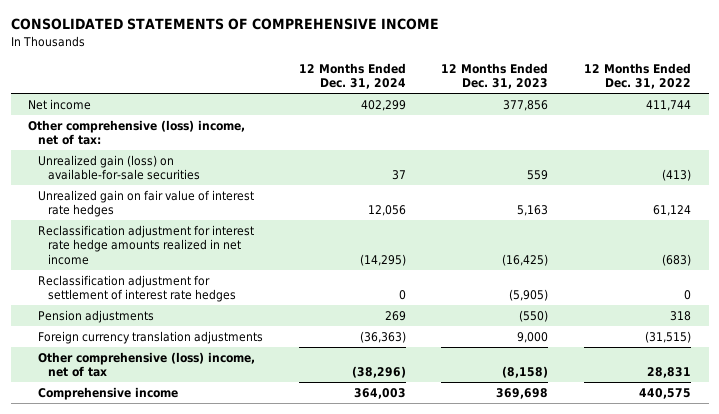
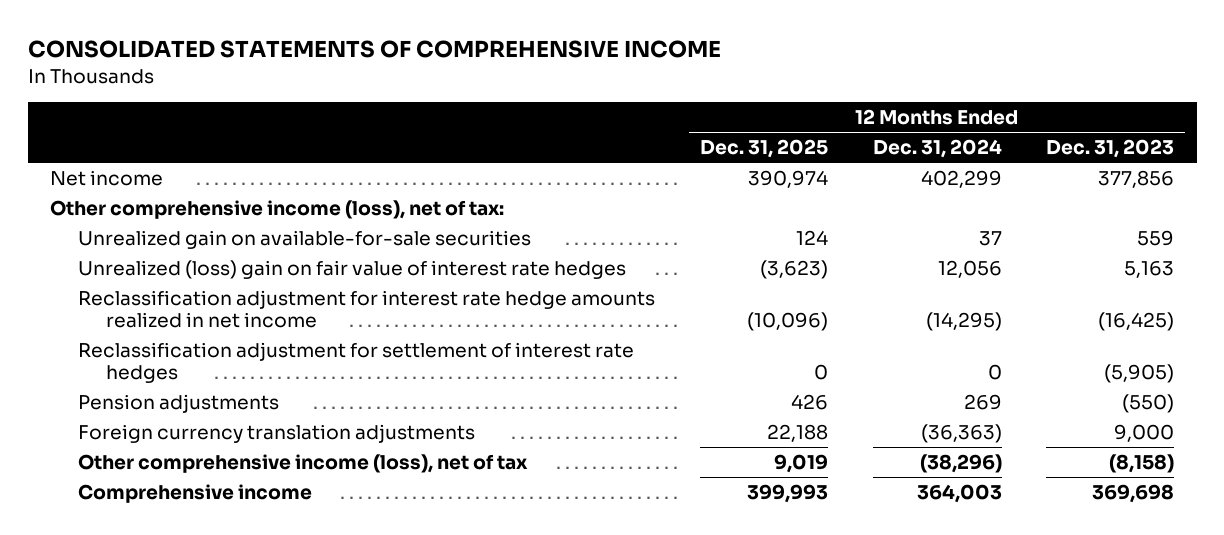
- | 12 Months Ended Dec. 31, 2024 | 12 Months Ended Dec. 31, 2023 | 12 Months Ended Dec. 31, 2022
+ | 12 Months Ended Dec. 31, 2025 | 12 Months Ended Dec. 31, 2024 | 12 Months Ended Dec. 31, 2023
- Other comprehensive (loss) income, net of tax:
- Unrealized gain (loss) on available-for-sale securities | 37 | 559 | (413)
- Unrealized gain on fair value of interest rate hedges | 12,056 | 5,163 | 61,124
+ Other comprehensive income (loss), net of tax:
+ Unrealized gain on available-for-sale securities | 124 | 37 | 559
+ Unrealized (loss) gain on fair value of interest rate hedges | (3,623) | 12,056 | 5,163
- Other comprehensive (loss) income, net of tax | (38,296) | (8,158) | 28,831
+ Other comprehensive income (loss), net of tax | 9,019 | (38,296) | (8,158)

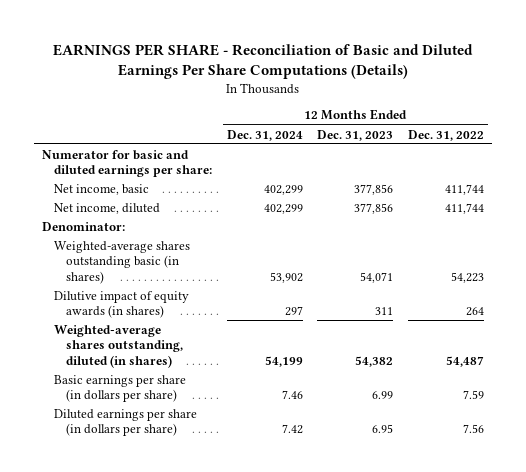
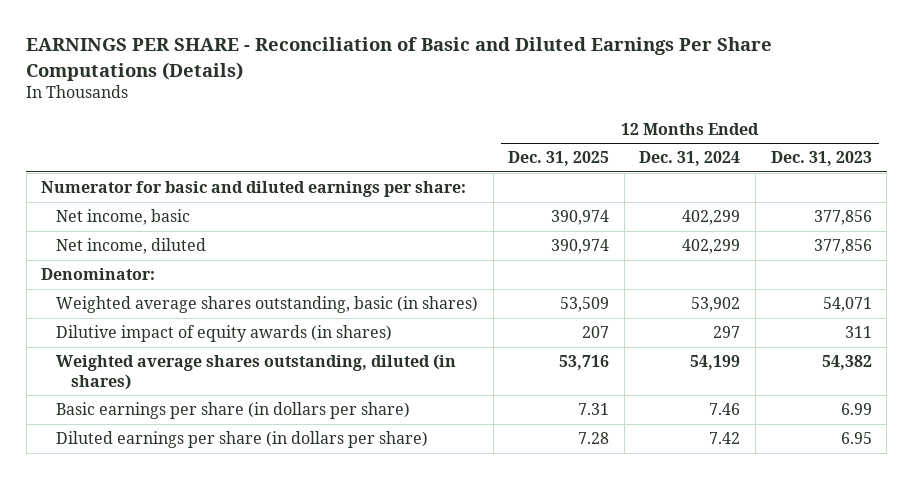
- | 12 Months Ended Dec. 31, 2024 | 12 Months Ended Dec. 31, 2023 | 12 Months Ended Dec. 31, 2022
+ | 12 Months Ended Dec. 31, 2025 | 12 Months Ended Dec. 31, 2024 | 12 Months Ended Dec. 31, 2023
- Weighted-average shares outstanding basic (in shares) | 53,902 | 54,071 | 54,223
+ Weighted average shares outstanding, basic (in shares) | 53,509 | 53,902 | 54,071
- Weighted-average shares outstanding, diluted (in shares) | 54,199 | 54,382 | 54,487
+ Weighted average shares outstanding, diluted (in shares) | 53,716 | 54,199 | 54,382

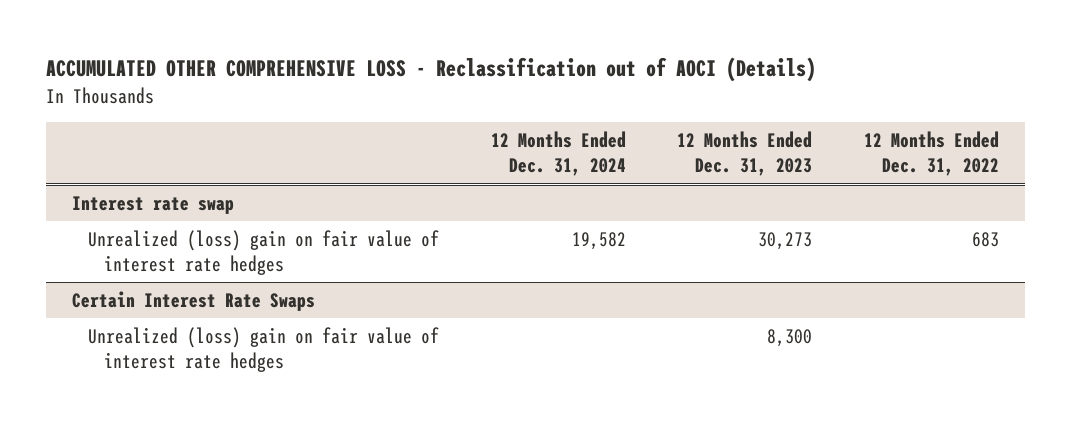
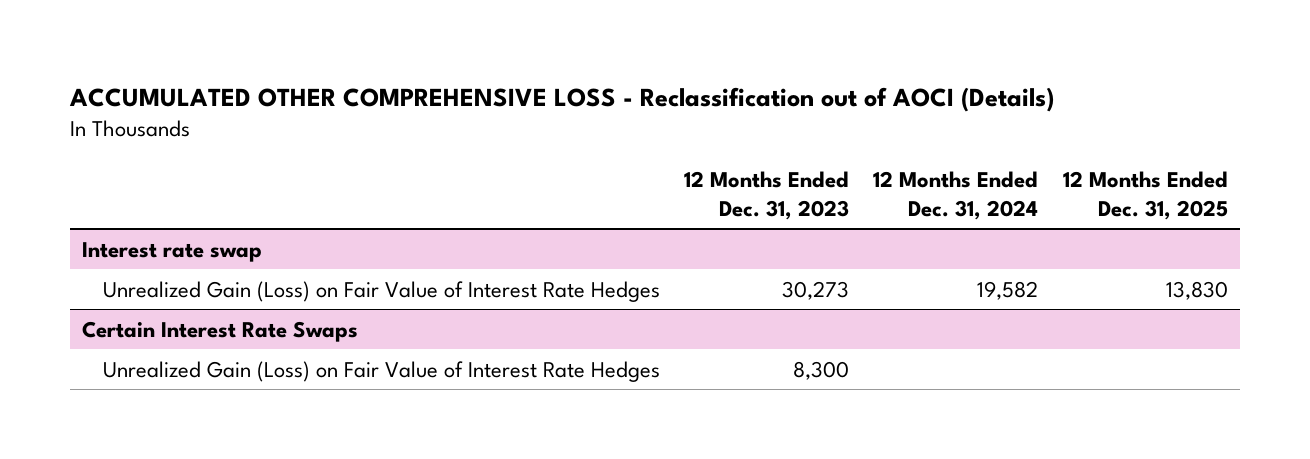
- | 12 Months Ended Dec. 31, 2024 | 12 Months Ended Dec. 31, 2023 | 12 Months Ended Dec. 31, 2022
+ | 12 Months Ended Dec. 31, 2023 | 12 Months Ended Dec. 31, 2024 | 12 Months Ended Dec. 31, 2025
@ Interest rate swap
- Unrealized (loss) gain on fair value of interest rate hedges | 19,582 | 30,273 | 683
+ Unrealized Gain (Loss) on Fair Value of Interest Rate Hedges | 30,273 | 19,582 | 13,830
@ Certain Interest Rate Swaps
- Unrealized (loss) gain on fair value of interest rate hedges | | 8,300 |
+ Unrealized Gain (Loss) on Fair Value of Interest Rate Hedges | 8,300 | |

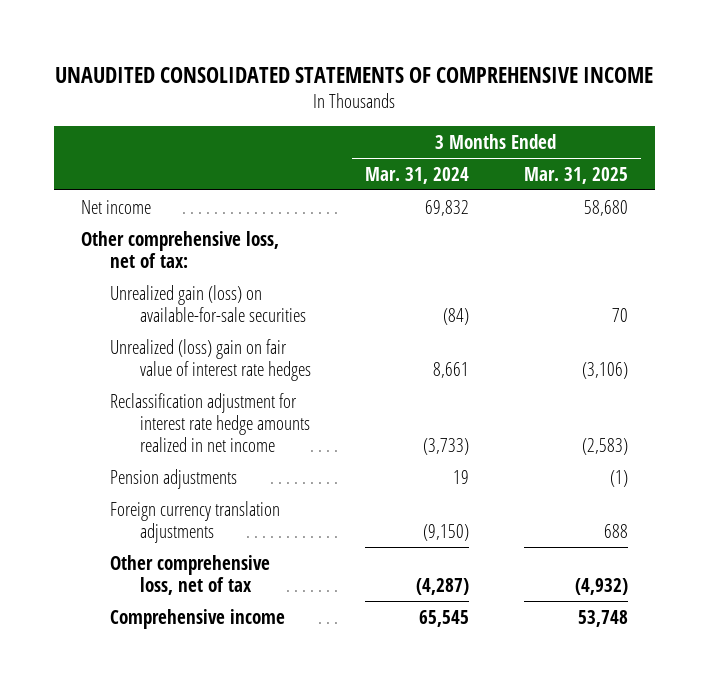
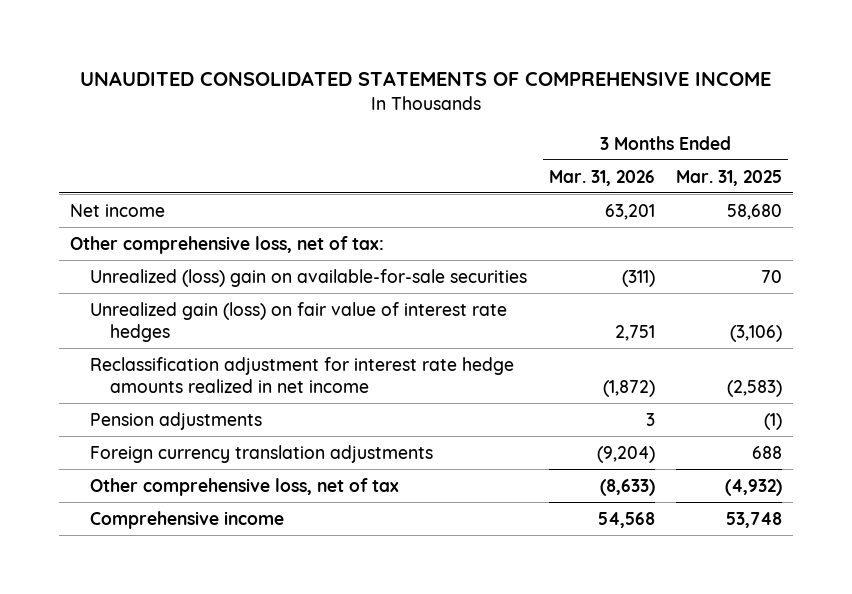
- | 3 Months Ended Mar. 31, 2024 | 3 Months Ended Mar. 31, 2025
+ | 3 Months Ended Mar. 31, 2026 | 3 Months Ended Mar. 31, 2025
- Unrealized gain (loss) on available-for-sale securities | (84) | 70
- Unrealized (loss) gain on fair value of interest rate hedges | 8,661 | (3,106)
+ Unrealized (loss) gain on available-for-sale securities | (311) | 70
+ Unrealized gain (loss) on fair value of interest rate hedges | 2,751 | (3,106)

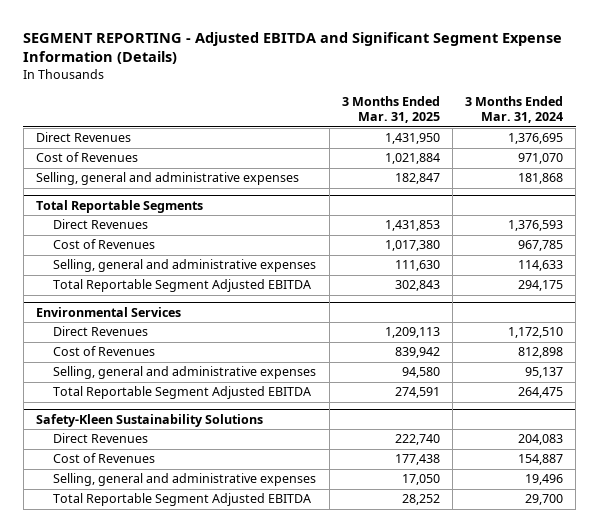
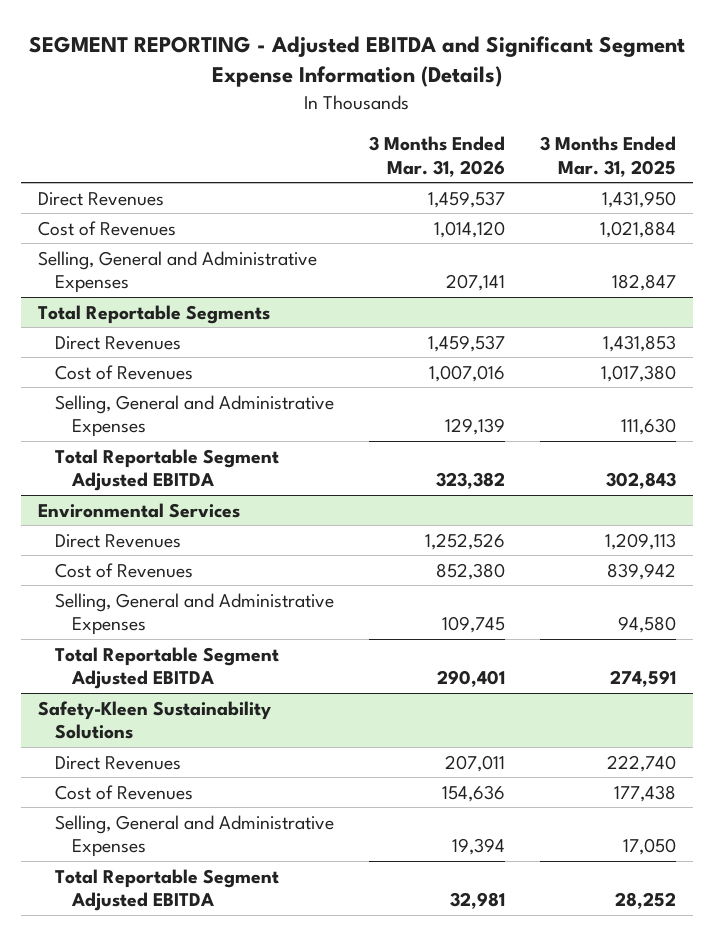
- | 3 Months Ended Mar. 31, 2025 | 3 Months Ended Mar. 31, 2024
+ | 3 Months Ended Mar. 31, 2026 | 3 Months Ended Mar. 31, 2025
- Selling, general and administrative expenses | 182,847 | 181,868
+ Selling, General and Administrative Expenses | 207,141 | 182,847
@ Total Reportable Segments
- Selling, general and administrative expenses | 111,630 | 114,633
+ Selling, General and Administrative Expenses | 129,139 | 111,630
@ Environmental Services
- Selling, general and administrative expenses | 94,580 | 95,137
+ Selling, General and Administrative Expenses | 109,745 | 94,580
@ Safety-Kleen Sustainability Solutions
- Selling, general and administrative expenses | 17,050 | 19,496
+ Selling, General and Administrative Expenses | 19,394 | 17,050

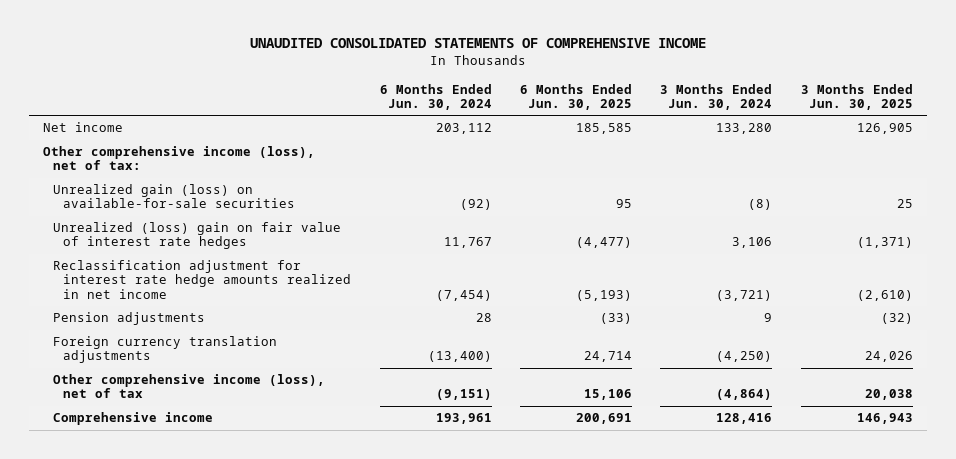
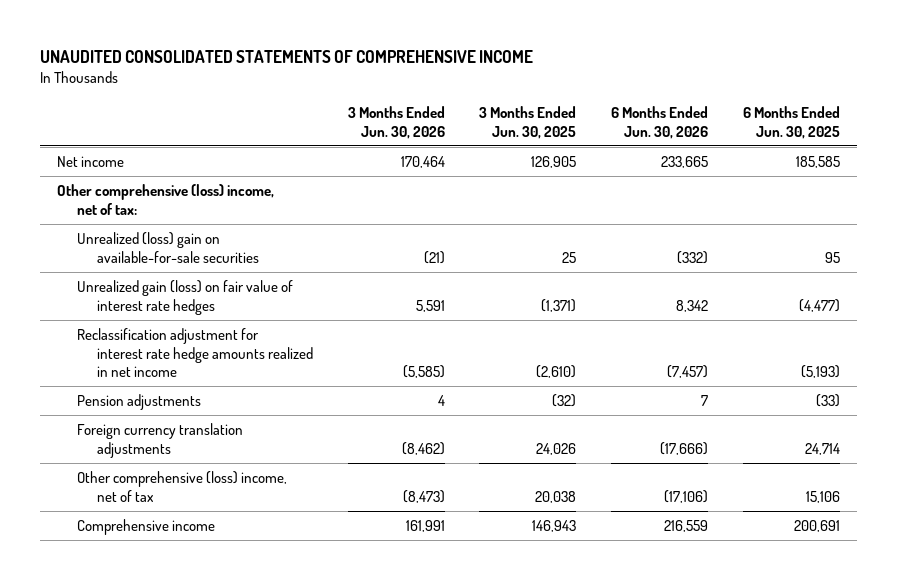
- | 6 Months Ended Jun. 30, 2024 | 6 Months Ended Jun. 30, 2025 | 3 Months Ended Jun. 30, 2024 | 3 Months Ended Jun. 30, 2025
+ | 3 Months Ended Jun. 30, 2026 | 3 Months Ended Jun. 30, 2025 | 6 Months Ended Jun. 30, 2026 | 6 Months Ended Jun. 30, 2025
- Other comprehensive income (loss), net of tax:
- Unrealized gain (loss) on available-for-sale securities | (92) | 95 | (8) | 25
- Unrealized (loss) gain on fair value of interest rate hedges | 11,767 | (4,477) | 3,106 | (1,371)
+ Other comprehensive (loss) income, net of tax:
+ Unrealized (loss) gain on available-for-sale securities | (21) | 25 | (332) | 95
+ Unrealized gain (loss) on fair value of interest rate hedges | 5,591 | (1,371) | 8,342 | (4,477)
- Other comprehensive income (loss), net of tax | (9,151) | 15,106 | (4,864) | 20,038
+ Other comprehensive (loss) income, net of tax | (8,473) | 20,038 | (17,106) | 15,106

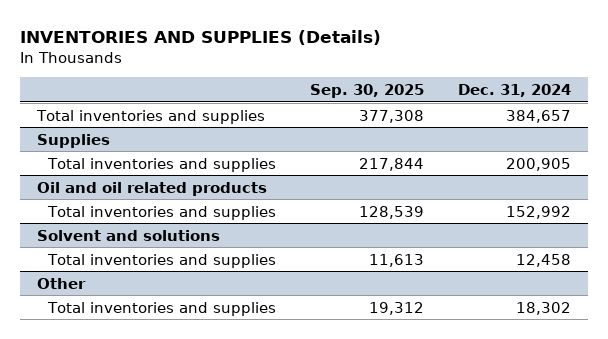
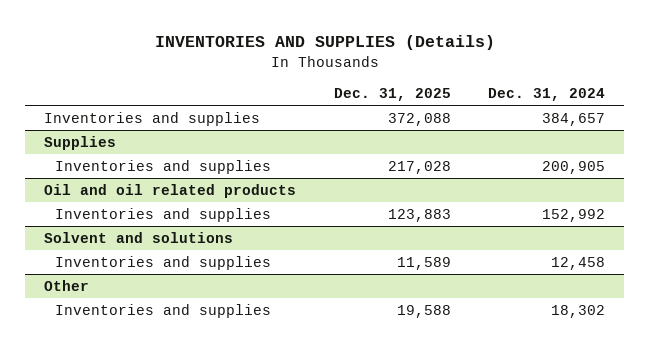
- | Sep. 30, 2025 | Dec. 31, 2024
+ | Dec. 31, 2025 | Dec. 31, 2024
- Total inventories and supplies | 377,308 | 384,657
+ Inventories and supplies | 372,088 | 384,657
@ Supplies
- Total inventories and supplies | 217,844 | 200,905
+ Inventories and supplies | 217,028 | 200,905
@ Oil and oil related products
- Total inventories and supplies | 128,539 | 152,992
+ Inventories and supplies | 123,883 | 152,992
@ Solvent and solutions
- Total inventories and supplies | 11,613 | 12,458
+ Inventories and supplies | 11,589 | 12,458
@ Other
- Total inventories and supplies | 19,312 | 18,302
+ Inventories and supplies | 19,588 | 18,302

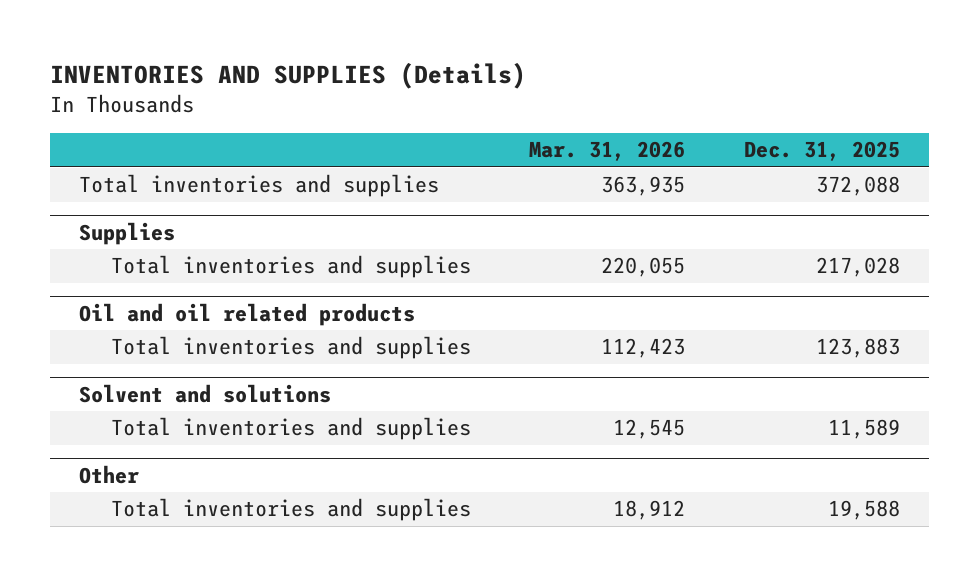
- | Dec. 31, 2025 | Dec. 31, 2024
+ | Mar. 31, 2026 | Dec. 31, 2025
- Inventories and supplies | 372,088 | 384,657
+ Total inventories and supplies | 363,935 | 372,088
@ Supplies
- Inventories and supplies | 217,028 | 200,905
+ Total inventories and supplies | 220,055 | 217,028
@ Oil and oil related products
- Inventories and supplies | 123,883 | 152,992
+ Total inventories and supplies | 112,423 | 123,883
@ Solvent and solutions
- Inventories and supplies | 11,589 | 12,458
+ Total inventories and supplies | 12,545 | 11,589
@ Other
- Inventories and supplies | 19,588 | 18,302
+ Total inventories and supplies | 18,912 | 19,588

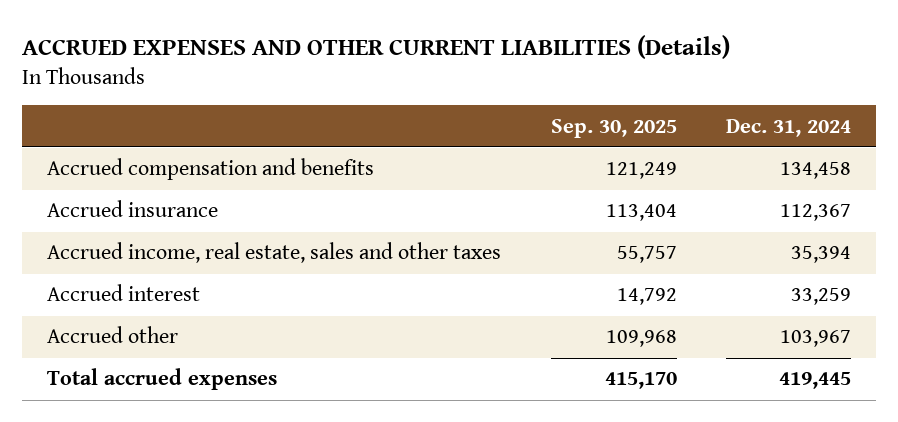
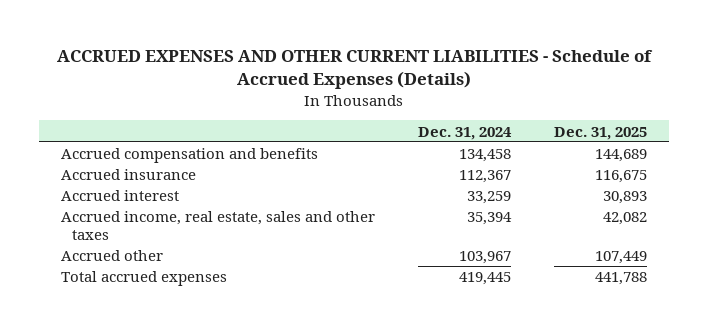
- ACCRUED EXPENSES AND OTHER CURRENT LIABILITIES (Details)
+ ACCRUED EXPENSES AND OTHER CURRENT LIABILITIES - Schedule of Accrued Expenses (Details)
- | Sep. 30, 2025 | Dec. 31, 2024
+ | Dec. 31, 2024 | Dec. 31, 2025
moved down: Accrued income, real estate, sales and other taxes | 35,394 | 42,082

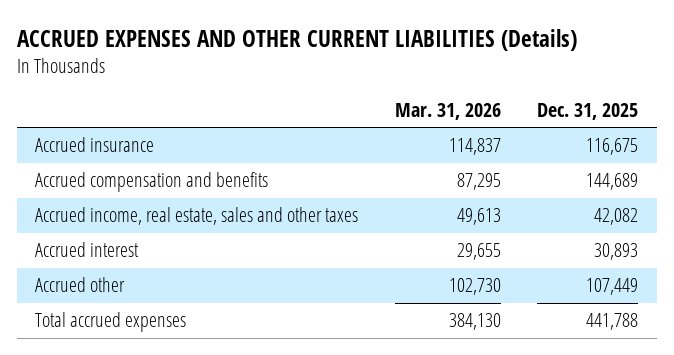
- ACCRUED EXPENSES AND OTHER CURRENT LIABILITIES - Schedule of Accrued Expenses (Details)
+ ACCRUED EXPENSES AND OTHER CURRENT LIABILITIES (Details)
- | Dec. 31, 2024 | Dec. 31, 2025
+ | Mar. 31, 2026 | Dec. 31, 2025
moved down: Accrued compensation and benefits | 87,295 | 144,689
moved down: Accrued interest | 29,655 | 30,893

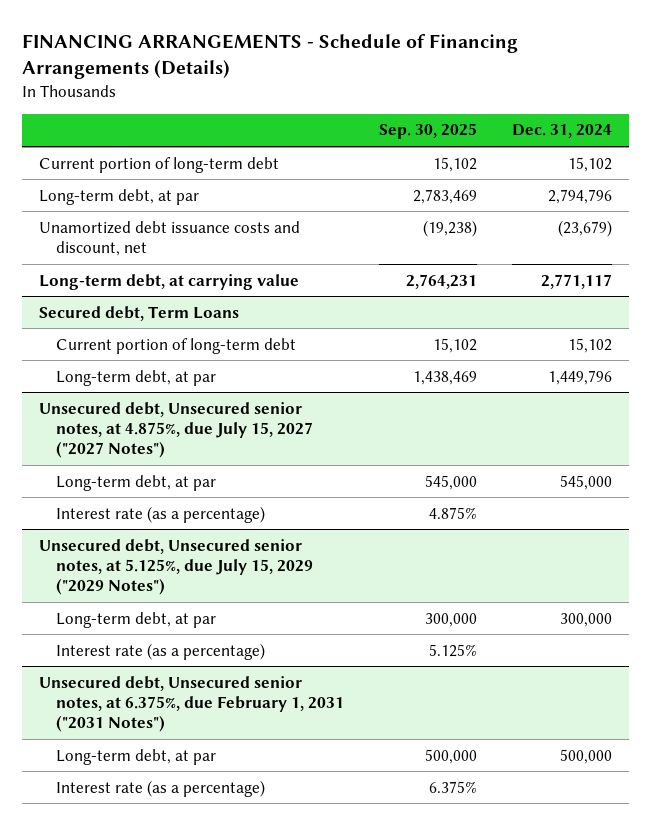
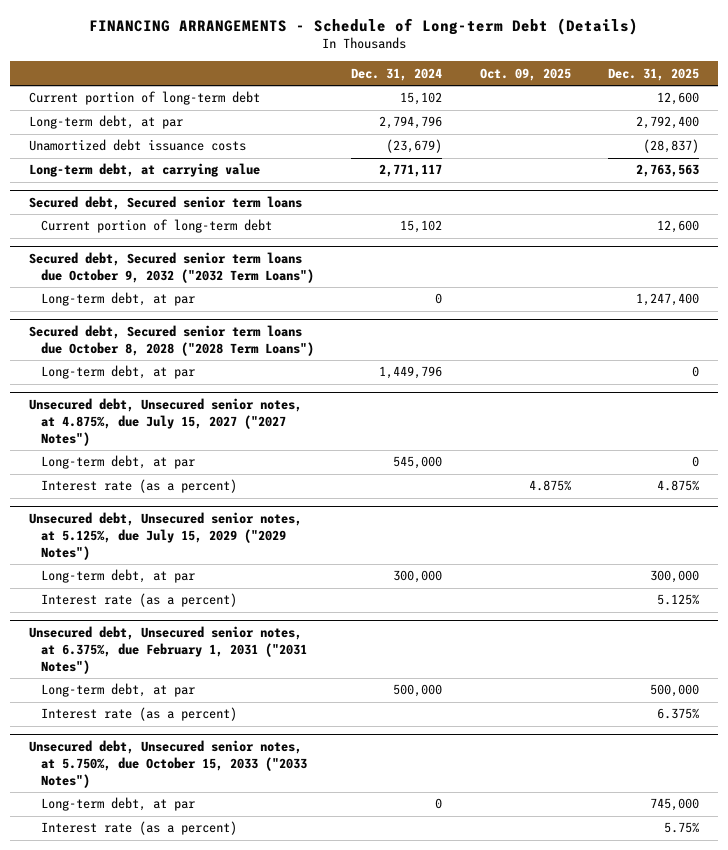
- FINANCING ARRANGEMENTS - Schedule of Financing Arrangements (Details)
+ FINANCING ARRANGEMENTS - Schedule of Long-term Debt (Details)
- | Sep. 30, 2025 | Dec. 31, 2024
+ | Dec. 31, 2024 | Oct. 09, 2025 | Dec. 31, 2025
- Unamortized debt issuance costs and discount, net | (19,238) | (23,679)
+ Unamortized debt issuance costs | (23,679) | | (28,837)
- Secured debt, Term Loans
+ Secured debt, Secured senior term loans
+ Secured debt, Secured senior term loans due October 9, 2032 ("2032 Term Loans")
+ Long-term debt, at par | 0 | | 1,247,400
+ Secured debt, Secured senior term loans due October 8, 2028 ("2028 Term Loans")
@ Unsecured debt, Unsecured senior notes, at 4.875%, due July 15, 2027 ("2027 Notes")
- Interest rate (as a percentage) | 4.875% |
+ Interest rate (as a percent) | | 4.875% | 4.875%
@ Unsecured debt, Unsecured senior notes, at 5.125%, due July 15, 2029 ("2029 Notes")
- Interest rate (as a percentage) | 5.125% |
+ Interest rate (as a percent) | | | 5.125%
@ Unsecured debt, Unsecured senior notes, at 6.375%, due February 1, 2031 ("2031 Notes")
- Interest rate (as a percentage) | 6.375% |
+ Interest rate (as a percent) | | | 6.375%
+ Unsecured debt, Unsecured senior notes, at 5.750%, due October 15, 2033 ("2033 Notes")
+ Long-term debt, at par | 0 | | 745,000
+ Interest rate (as a percent) | | | 5.75%

